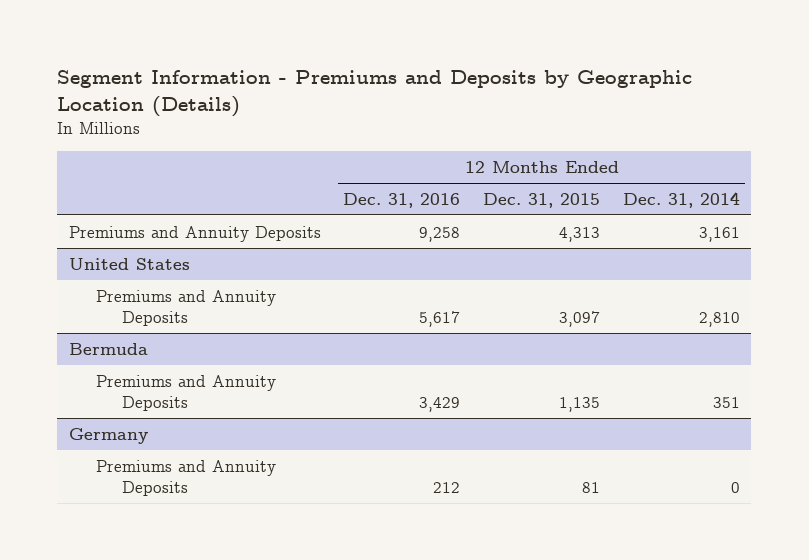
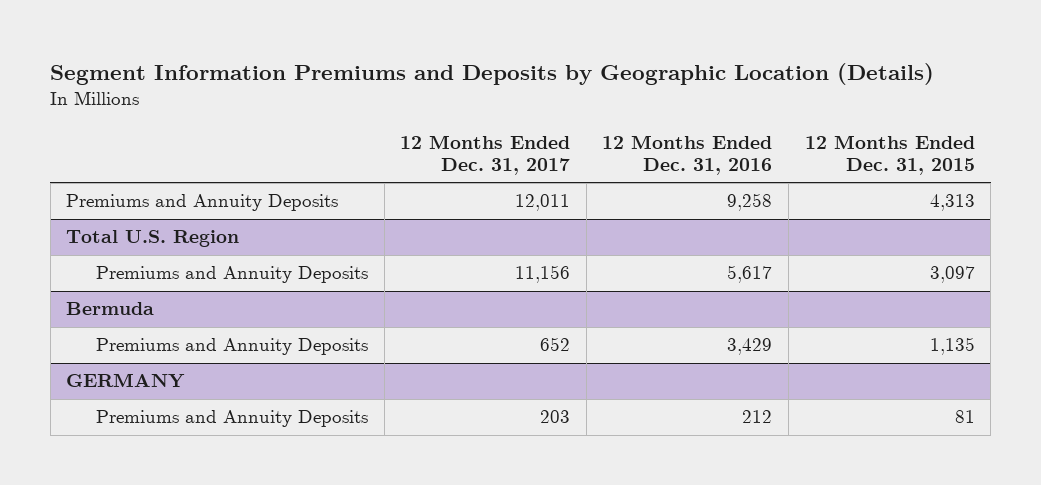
- Segment Information - Premiums and Deposits by Geographic Location (Details)
+ Segment Information Premiums and Deposits by Geographic Location (Details)
- | 12 Months Ended Dec. 31, 2016 | 12 Months Ended Dec. 31, 2015 | 12 Months Ended Dec. 31, 2014
+ | 12 Months Ended Dec. 31, 2017 | 12 Months Ended Dec. 31, 2016 | 12 Months Ended Dec. 31, 2015
- United States
+ Total U.S. Region
- Germany
+ GERMANY

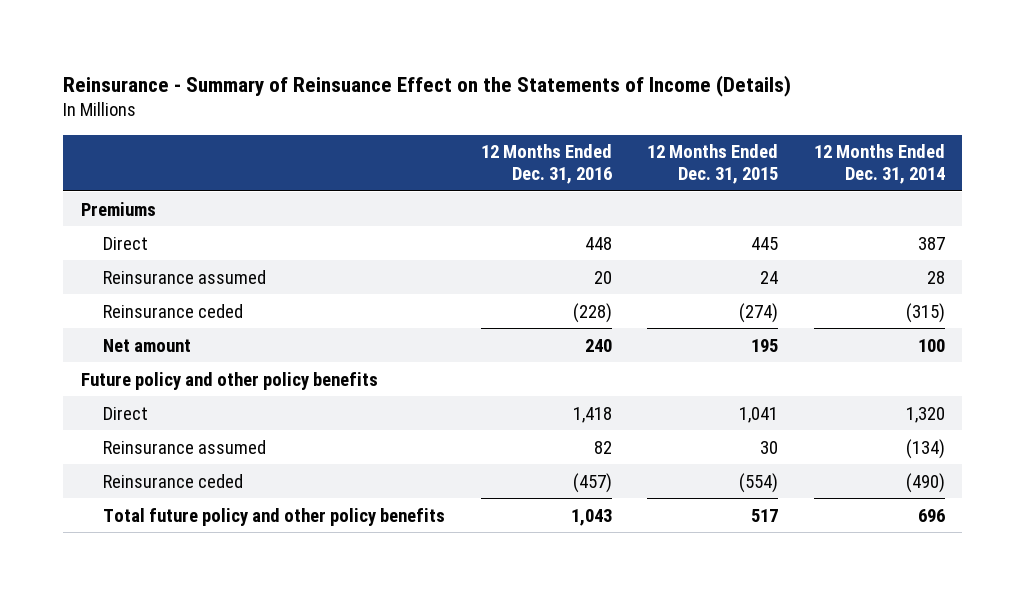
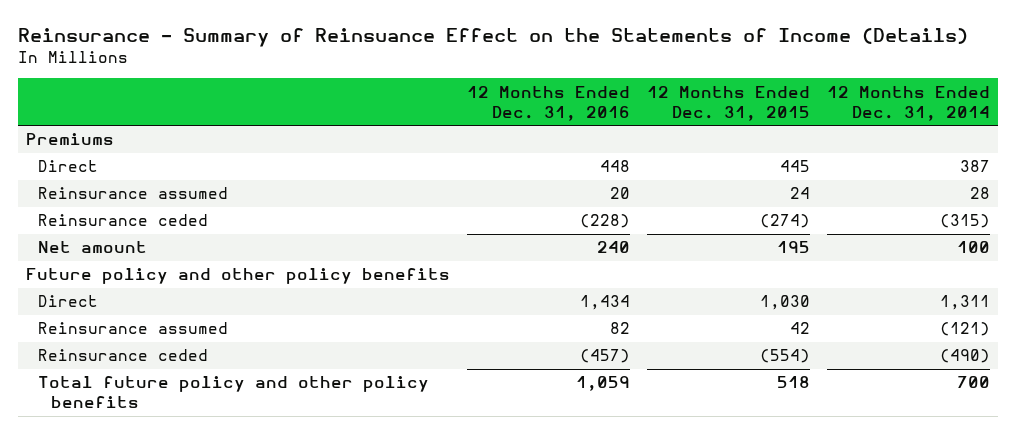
- Direct | 1,418 | 1,041 | 1,320
- Reinsurance assumed | 82 | 30 | (134)
+ Direct | 1,434 | 1,030 | 1,311
+ Reinsurance assumed | 82 | 42 | (121)
- Total future policy and other policy benefits | 1,043 | 517 | 696
+ Total future policy and other policy benefits | 1,059 | 518 | 700

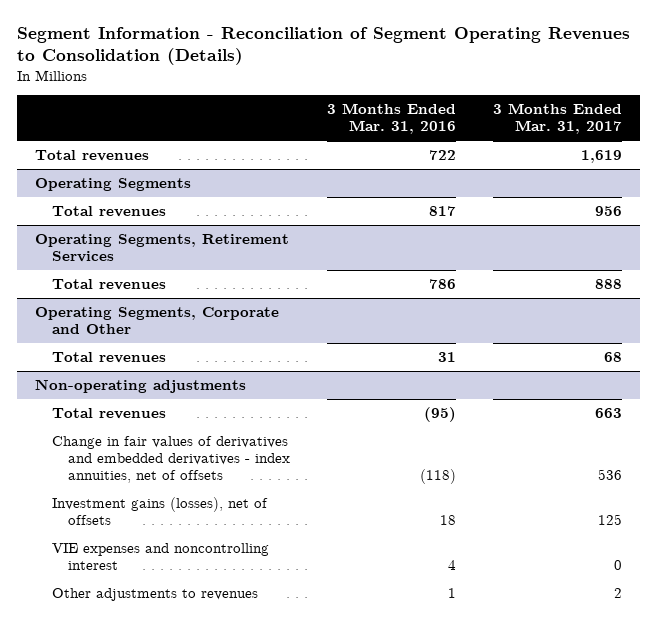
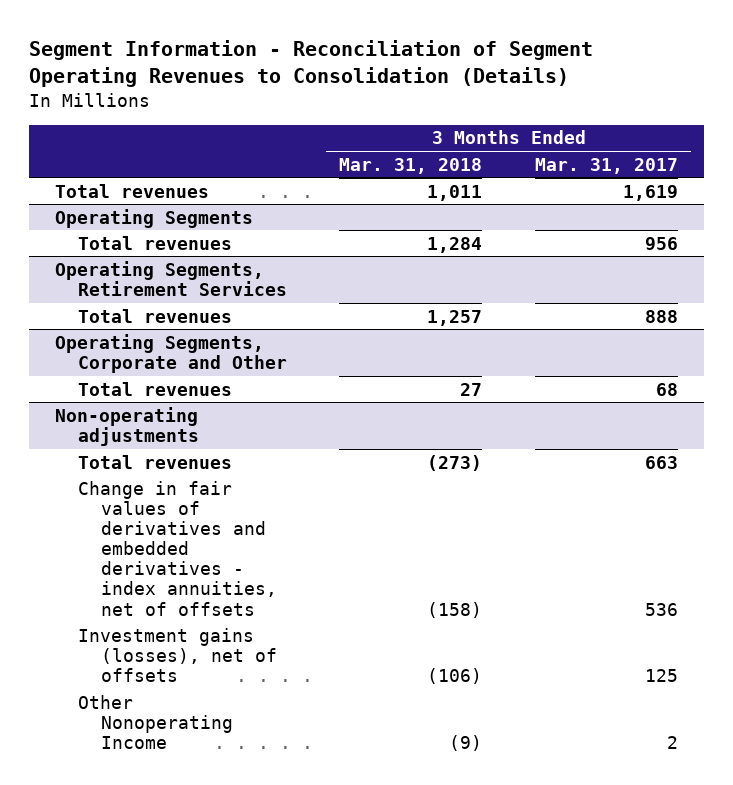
- | 3 Months Ended Mar. 31, 2016 | 3 Months Ended Mar. 31, 2017
+ | 3 Months Ended Mar. 31, 2018 | 3 Months Ended Mar. 31, 2017
@ Non-operating adjustments
- VIE expenses and noncontrolling interest | 4 | 0
- Other adjustments to revenues | 1 | 2
+ Other Nonoperating Income | (9) | 2

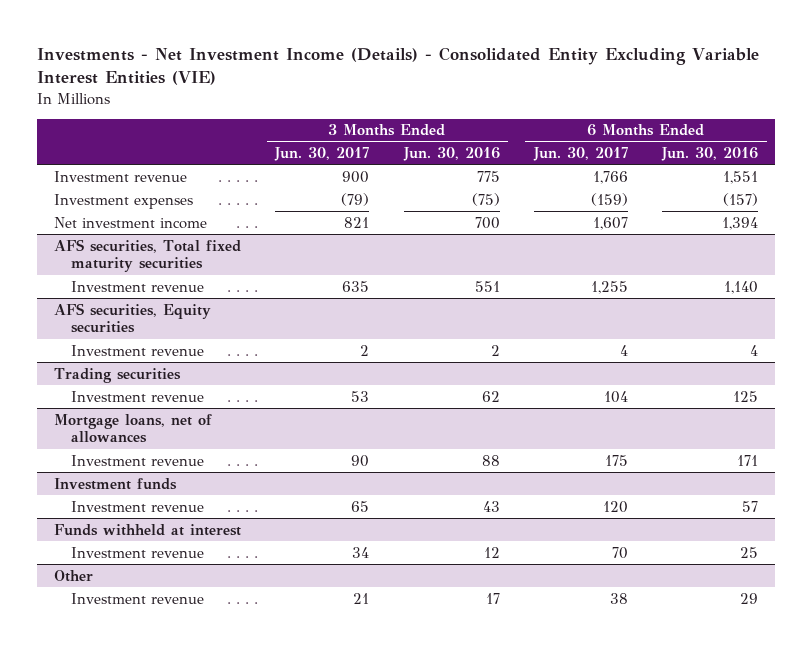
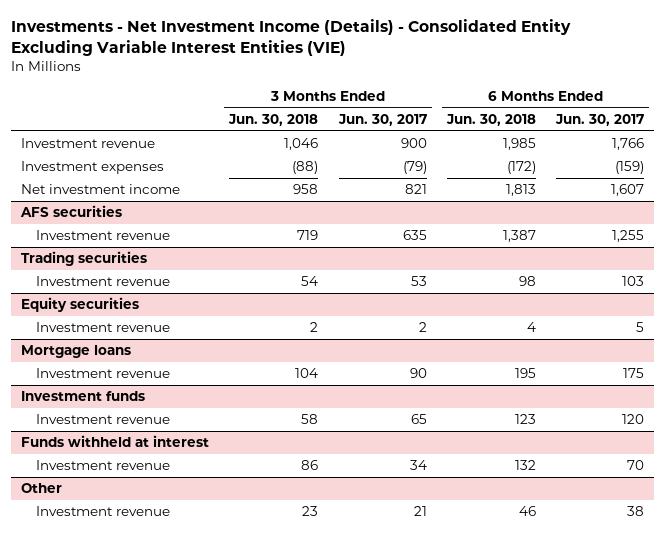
- | 3 Months Ended Jun. 30, 2017 | 3 Months Ended Jun. 30, 2016 | 6 Months Ended Jun. 30, 2017 | 6 Months Ended Jun. 30, 2016
+ | 3 Months Ended Jun. 30, 2018 | 3 Months Ended Jun. 30, 2017 | 6 Months Ended Jun. 30, 2018 | 6 Months Ended Jun. 30, 2017
- AFS securities, Total fixed maturity securities
+ AFS securities
- AFS securities, Equity securities
- Investment revenue | 2 | 2 | 4 | 4
@ Trading securities
- Investment revenue | 53 | 62 | 104 | 125
- Mortgage loans, net of allowances
@ Trading securities
+ Investment revenue | 54 | 53 | 98 | 103
+ Equity securities
+ Investment revenue | 2 | 2 | 4 | 5
+ Mortgage loans

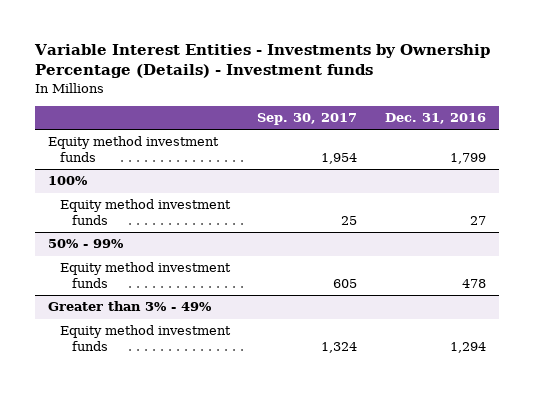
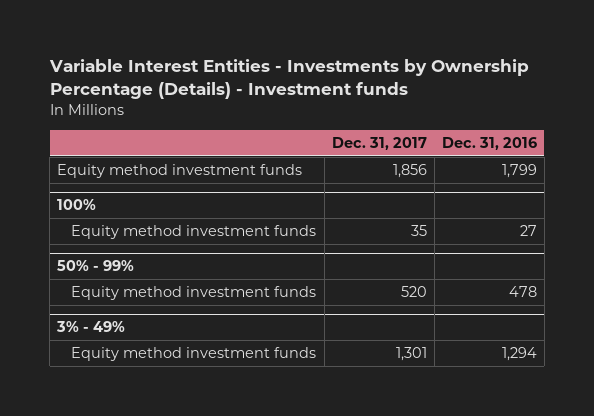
- | Sep. 30, 2017 | Dec. 31, 2016
+ | Dec. 31, 2017 | Dec. 31, 2016
- Greater than 3% - 49%
+ 3% - 49%

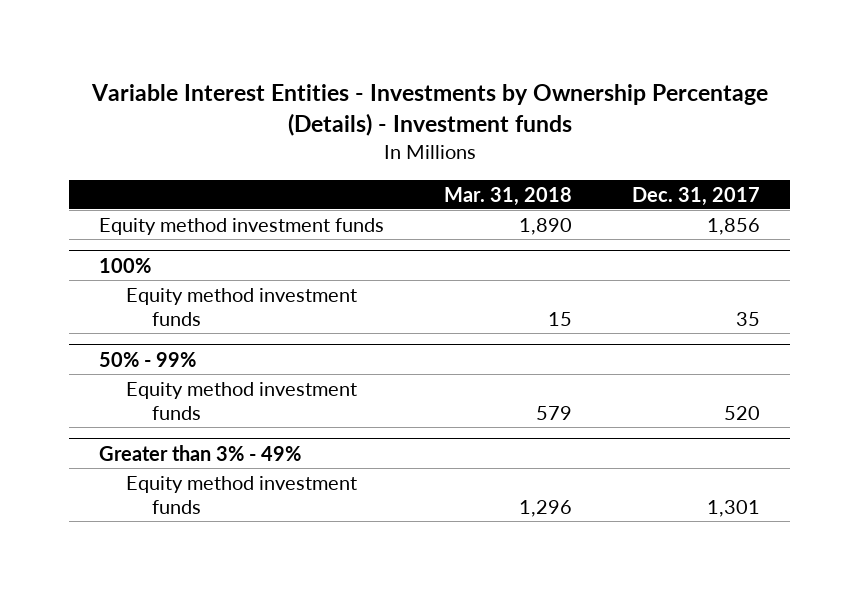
- | Dec. 31, 2017 | Dec. 31, 2016
+ | Mar. 31, 2018 | Dec. 31, 2017
- 3% - 49%
+ Greater than 3% - 49%

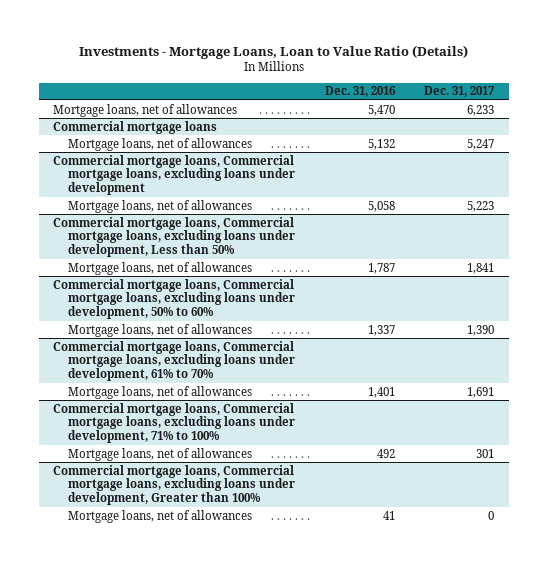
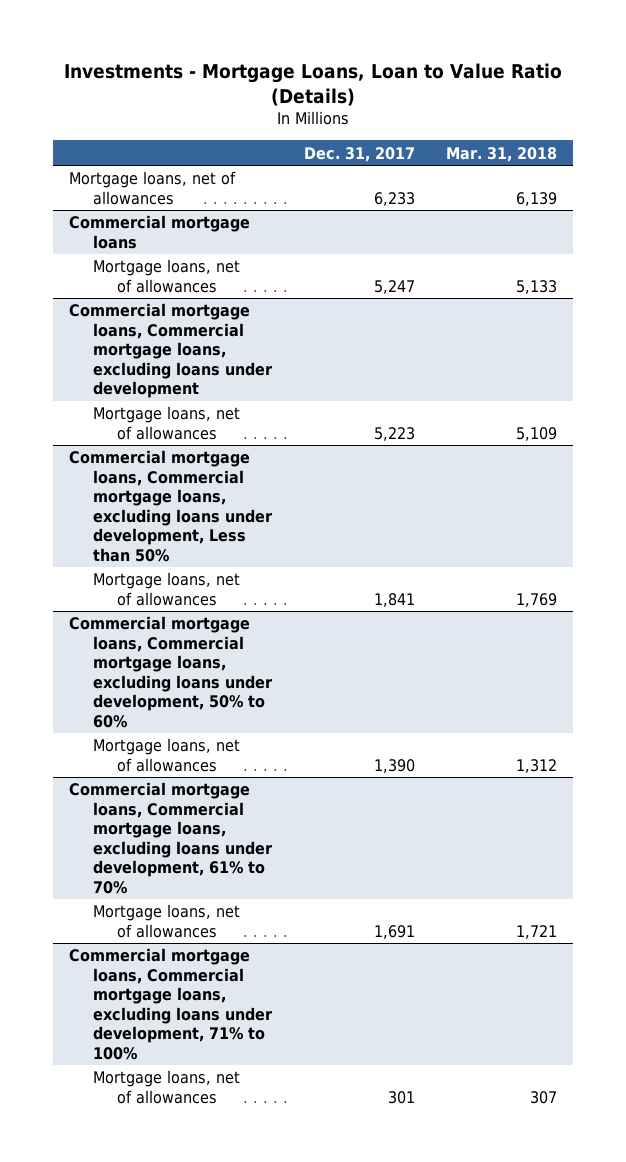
- | Dec. 31, 2016 | Dec. 31, 2017
+ | Dec. 31, 2017 | Mar. 31, 2018
- Commercial mortgage loans, Commercial mortgage loans, excluding loans under development, Greater than 100%
- Mortgage loans, net of allowances | 41 | 0

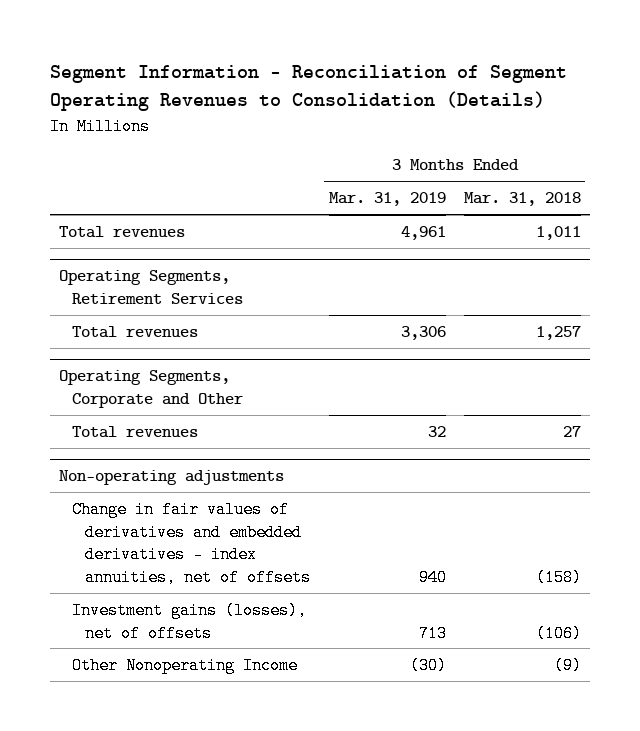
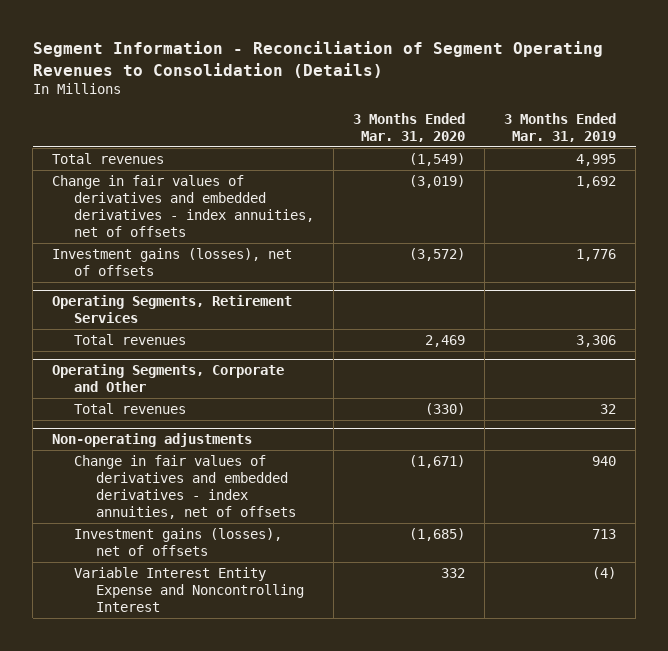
- | 3 Months Ended Mar. 31, 2019 | 3 Months Ended Mar. 31, 2018
+ | 3 Months Ended Mar. 31, 2020 | 3 Months Ended Mar. 31, 2019
- Total revenues | 4,961 | 1,011
+ Total revenues | (1,549) | 4,995
+ Change in fair values of derivatives and embedded derivatives - index annuities, net of offsets | (3,019) | 1,692
+ Investment gains (losses), net of offsets | (3,572) | 1,776
@ Non-operating adjustments
- Other Nonoperating Income | (30) | (9)
+ Variable Interest Entity Expense and Noncontrolling Interest | 332 | (4)

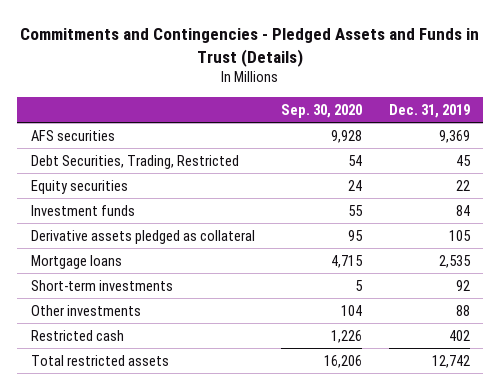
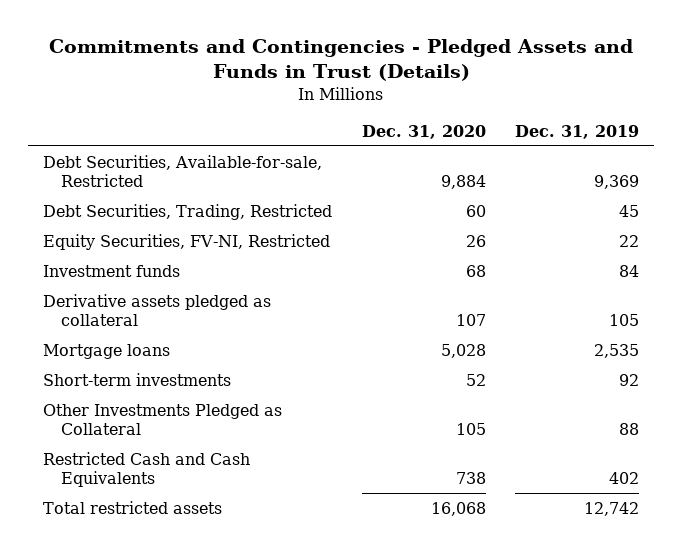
- | Sep. 30, 2020 | Dec. 31, 2019
+ | Dec. 31, 2020 | Dec. 31, 2019
- AFS securities | 9,928 | 9,369
+ Debt Securities, Available-for-sale, Restricted | 9,884 | 9,369
- Equity securities | 24 | 22
+ Equity Securities, FV-NI, Restricted | 26 | 22
- Other investments | 104 | 88
- Restricted cash | 1,226 | 402
+ Other Investments Pledged as Collateral | 105 | 88
+ Restricted Cash and Cash Equivalents | 738 | 402

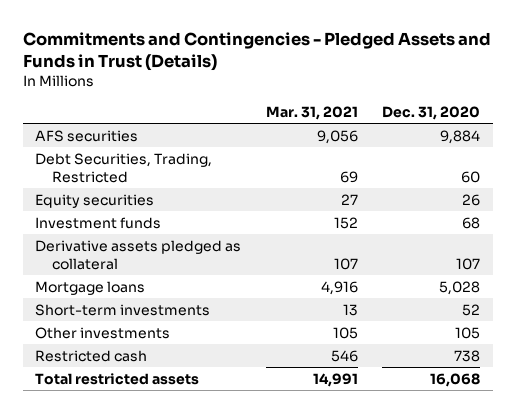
- | Dec. 31, 2020 | Dec. 31, 2019
+ | Mar. 31, 2021 | Dec. 31, 2020
- Debt Securities, Available-for-sale, Restricted | 9,884 | 9,369
+ AFS securities | 9,056 | 9,884
- Equity Securities, FV-NI, Restricted | 26 | 22
+ Equity securities | 27 | 26
- Other Investments Pledged as Collateral | 105 | 88
- Restricted Cash and Cash Equivalents | 738 | 402
+ Other investments | 105 | 105
+ Restricted cash | 546 | 738

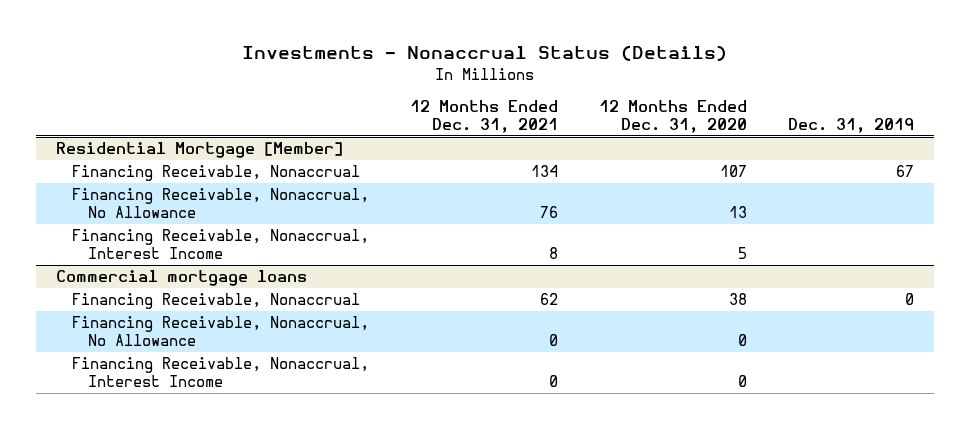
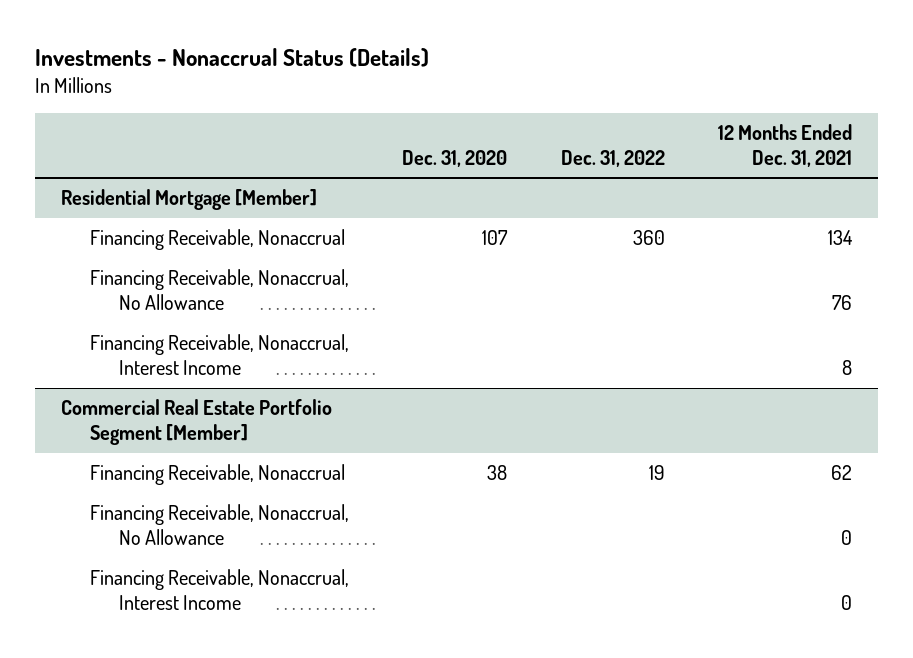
- | 12 Months Ended Dec. 31, 2021 | 12 Months Ended Dec. 31, 2020 | Dec. 31, 2019
+ | Dec. 31, 2020 | Dec. 31, 2022 | 12 Months Ended Dec. 31, 2021
- Commercial mortgage loans
+ Commercial Real Estate Portfolio Segment [Member]

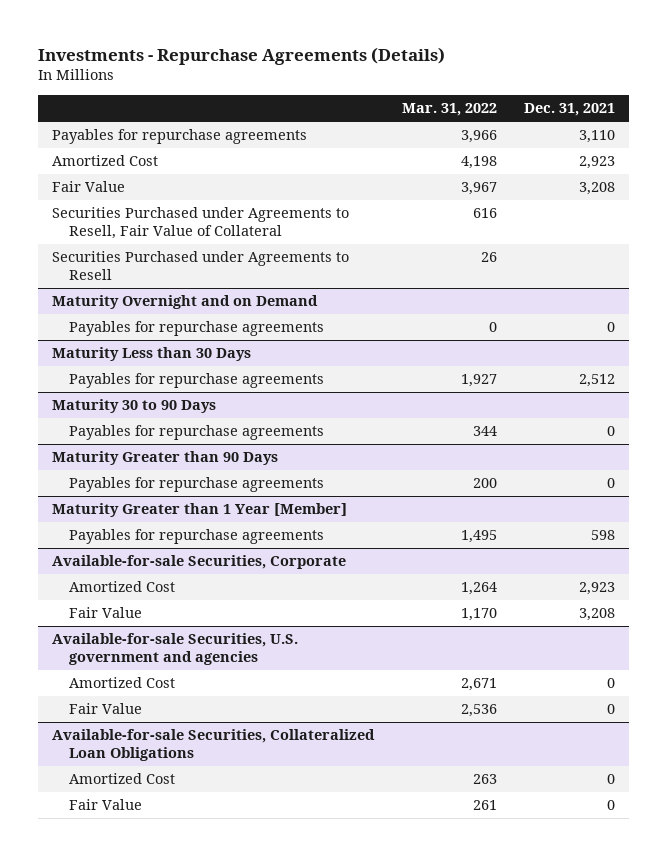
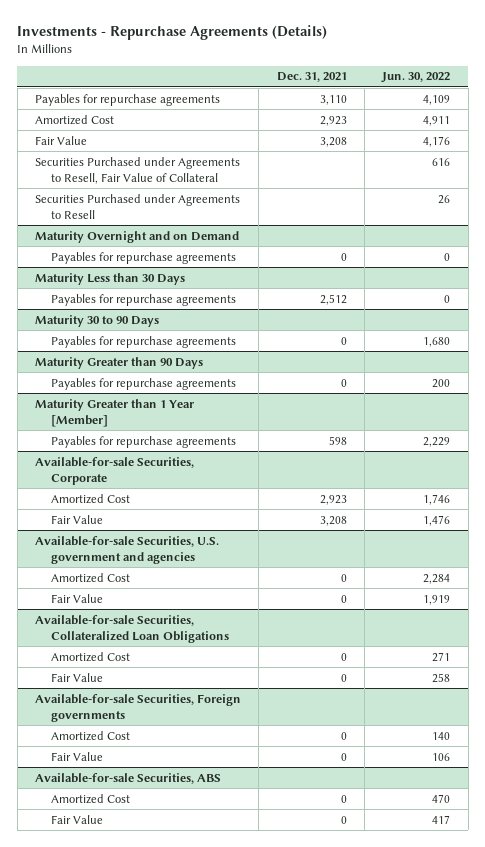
- | Mar. 31, 2022 | Dec. 31, 2021
+ | Dec. 31, 2021 | Jun. 30, 2022
+ Available-for-sale Securities, Foreign governments
+ Amortized Cost | 0 | 140
+ Fair Value | 0 | 106
+ Available-for-sale Securities, ABS
+ Amortized Cost | 0 | 470
+ Fair Value | 0 | 417

